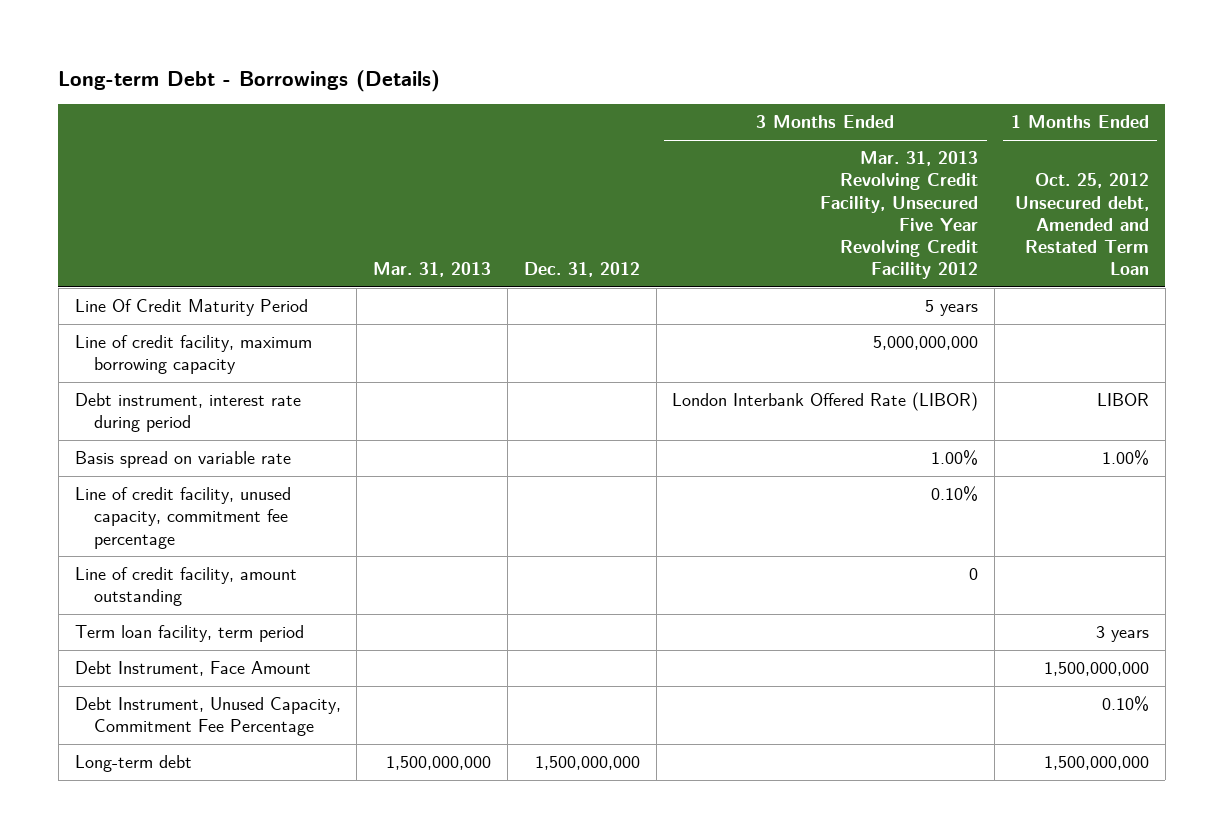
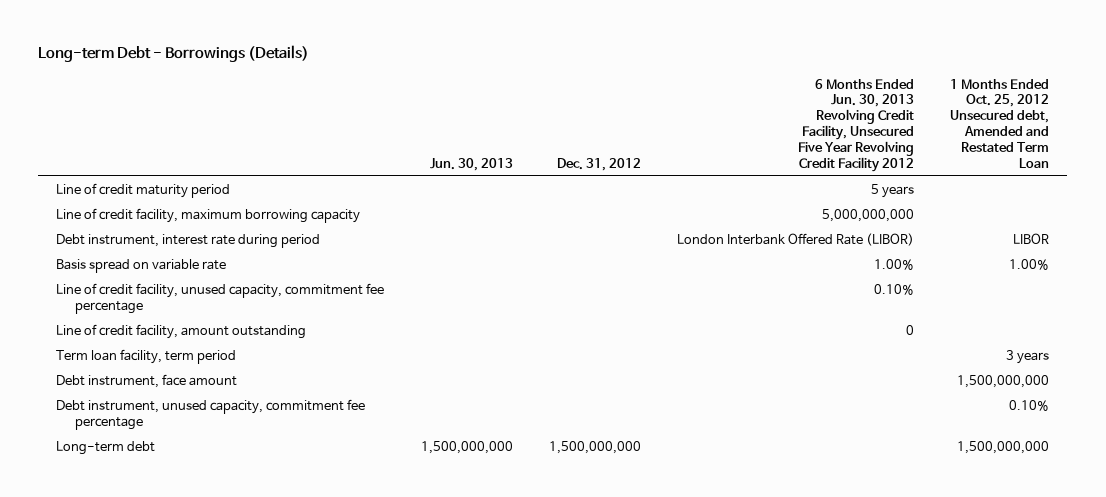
- | Mar. 31, 2013 | Dec. 31, 2012 | 3 Months Ended Mar. 31, 2013 Revolving Credit Facility, Unsecured Five Year Revolving Credit Facility 2012 | 1 Months Ended Oct. 25, 2012 Unsecured debt, Amended and Restated Term Loan
+ | Jun. 30, 2013 | Dec. 31, 2012 | 6 Months Ended Jun. 30, 2013 Revolving Credit Facility, Unsecured Five Year Revolving Credit Facility 2012 | 1 Months Ended Oct. 25, 2012 Unsecured debt, Amended and Restated Term Loan
- Line Of Credit Maturity Period | | | 5 years |
+ Line of credit maturity period | | | 5 years |
- Debt Instrument, Face Amount | | | | 1,500,000,000
- Debt Instrument, Unused Capacity, Commitment Fee Percentage | | | | 0.10%
+ Debt instrument, face amount | | | | 1,500,000,000
+ Debt instrument, unused capacity, commitment fee percentage | | | | 0.10%

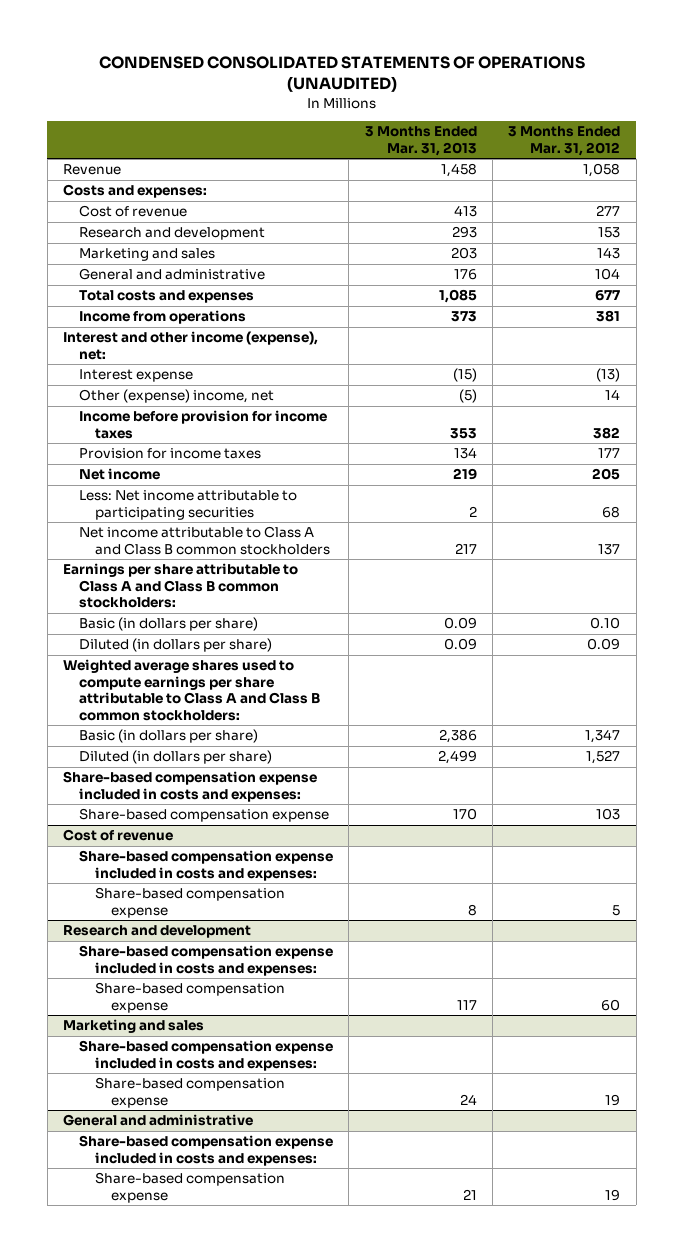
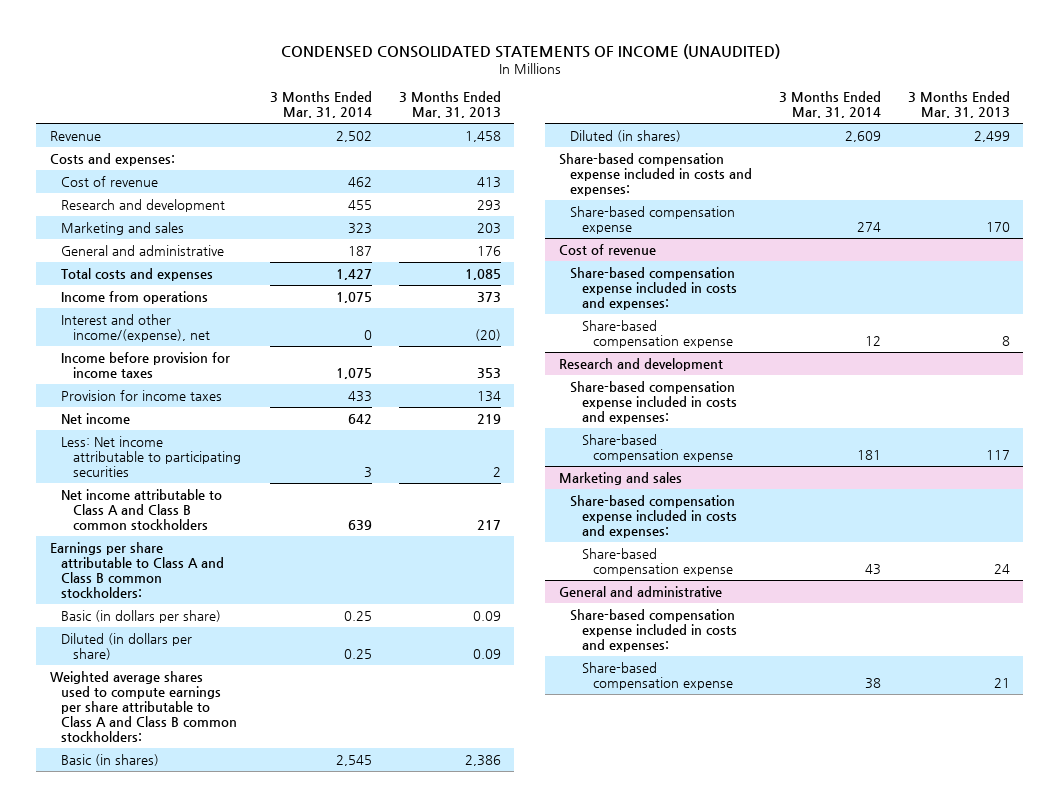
- CONDENSED CONSOLIDATED STATEMENTS OF OPERATIONS (UNAUDITED)
+ CONDENSED CONSOLIDATED STATEMENTS OF INCOME (UNAUDITED)
- | 3 Months Ended Mar. 31, 2013 | 3 Months Ended Mar. 31, 2012
+ | 3 Months Ended Mar. 31, 2014 | 3 Months Ended Mar. 31, 2013
- Interest and other income (expense), net:
- Interest expense | (15) | (13)
- Other (expense) income, net | (5) | 14
+ Interest and other income/(expense), net | 0 | (20)
- Basic (in dollars per share) | 2,386 | 1,347
- Diluted (in dollars per share) | 2,499 | 1,527
+ Basic (in shares) | 2,545 | 2,386
+ Diluted (in shares) | 2,609 | 2,499

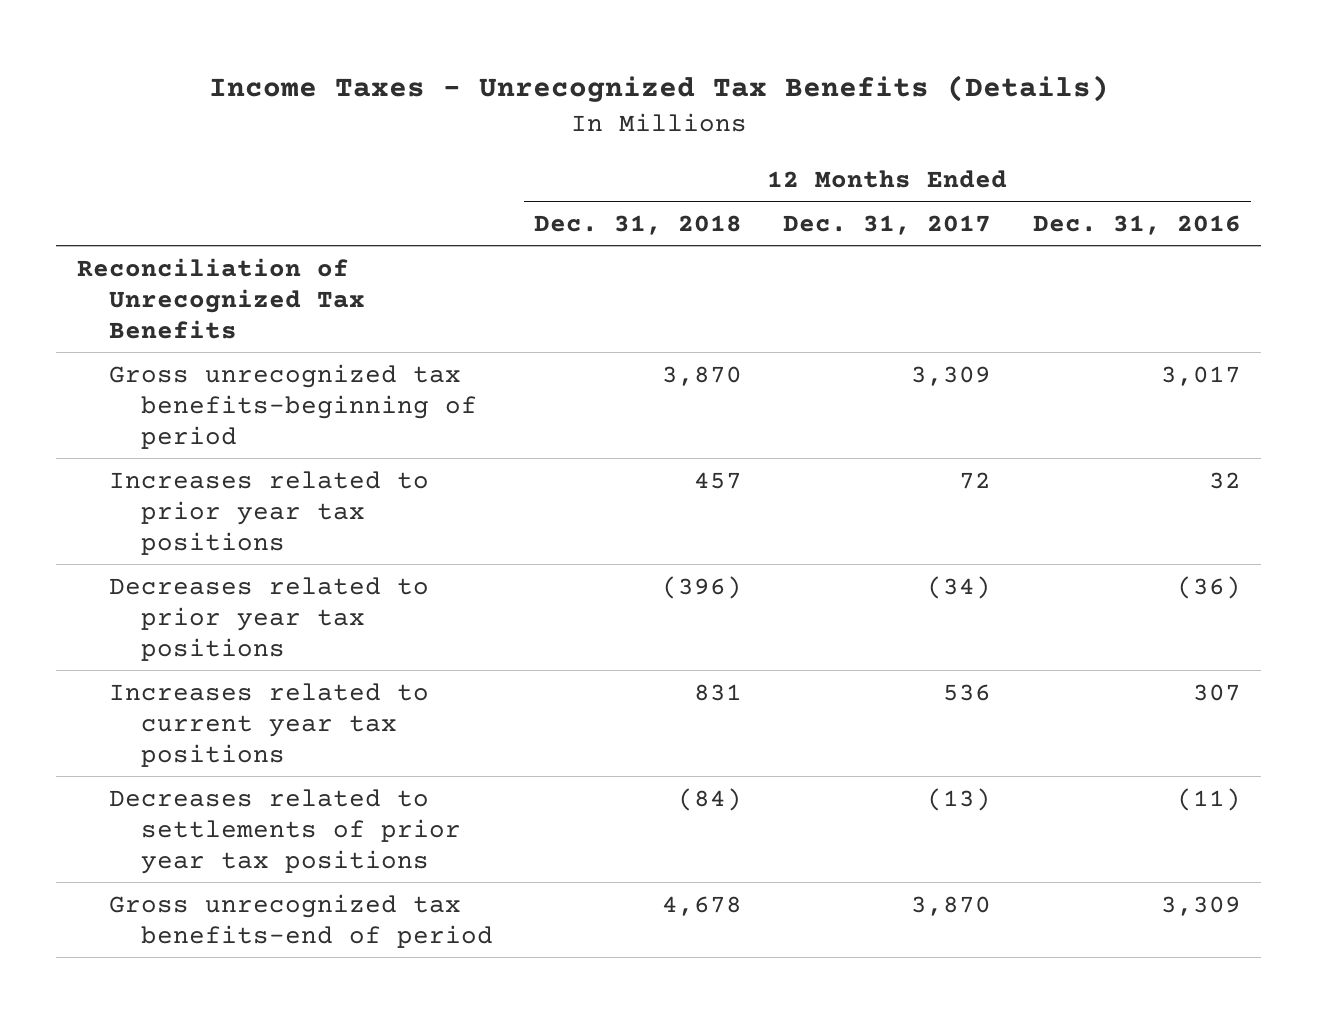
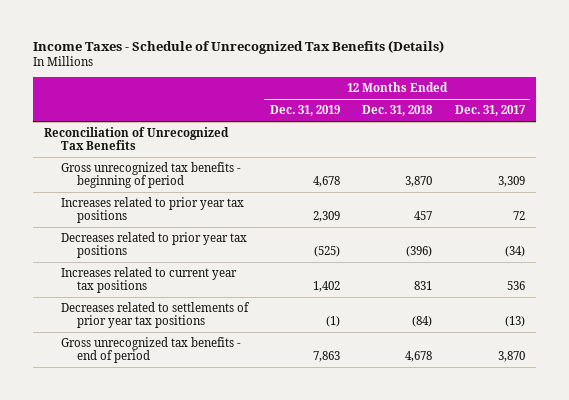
- Income Taxes - Unrecognized Tax Benefits (Details)
+ Income Taxes - Schedule of Unrecognized Tax Benefits (Details)
- | 12 Months Ended Dec. 31, 2018 | 12 Months Ended Dec. 31, 2017 | 12 Months Ended Dec. 31, 2016
+ | 12 Months Ended Dec. 31, 2019 | 12 Months Ended Dec. 31, 2018 | 12 Months Ended Dec. 31, 2017
- Gross unrecognized tax benefits-beginning of period | 3,870 | 3,309 | 3,017
+ Gross unrecognized tax benefits - beginning of period | 4,678 | 3,870 | 3,309
- Gross unrecognized tax benefits-end of period | 4,678 | 3,870 | 3,309
+ Gross unrecognized tax benefits - end of period | 7,863 | 4,678 | 3,870

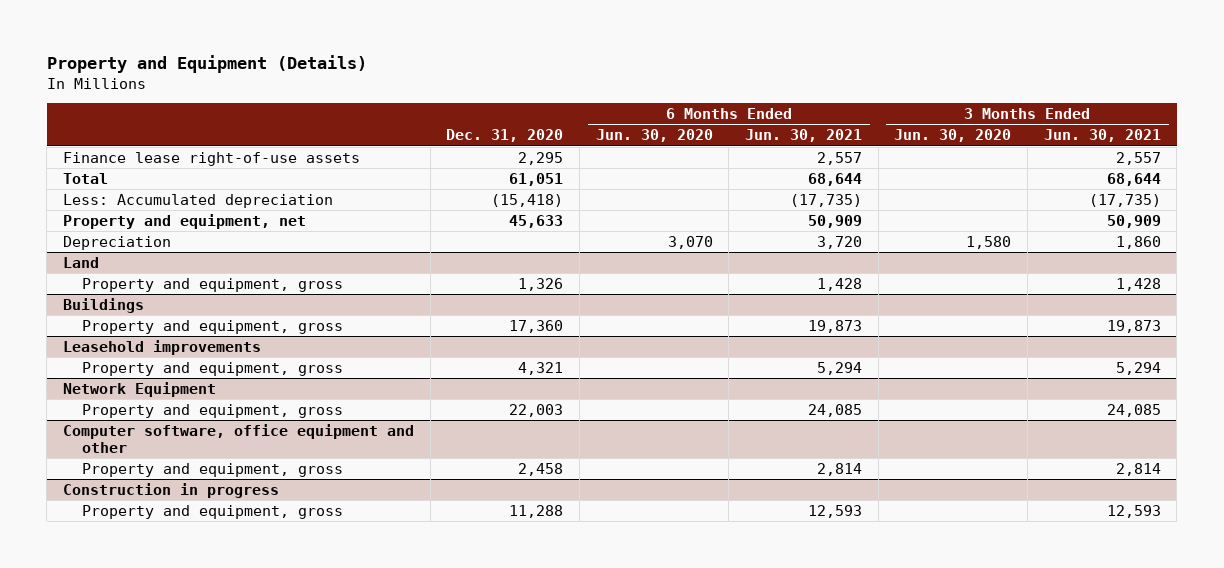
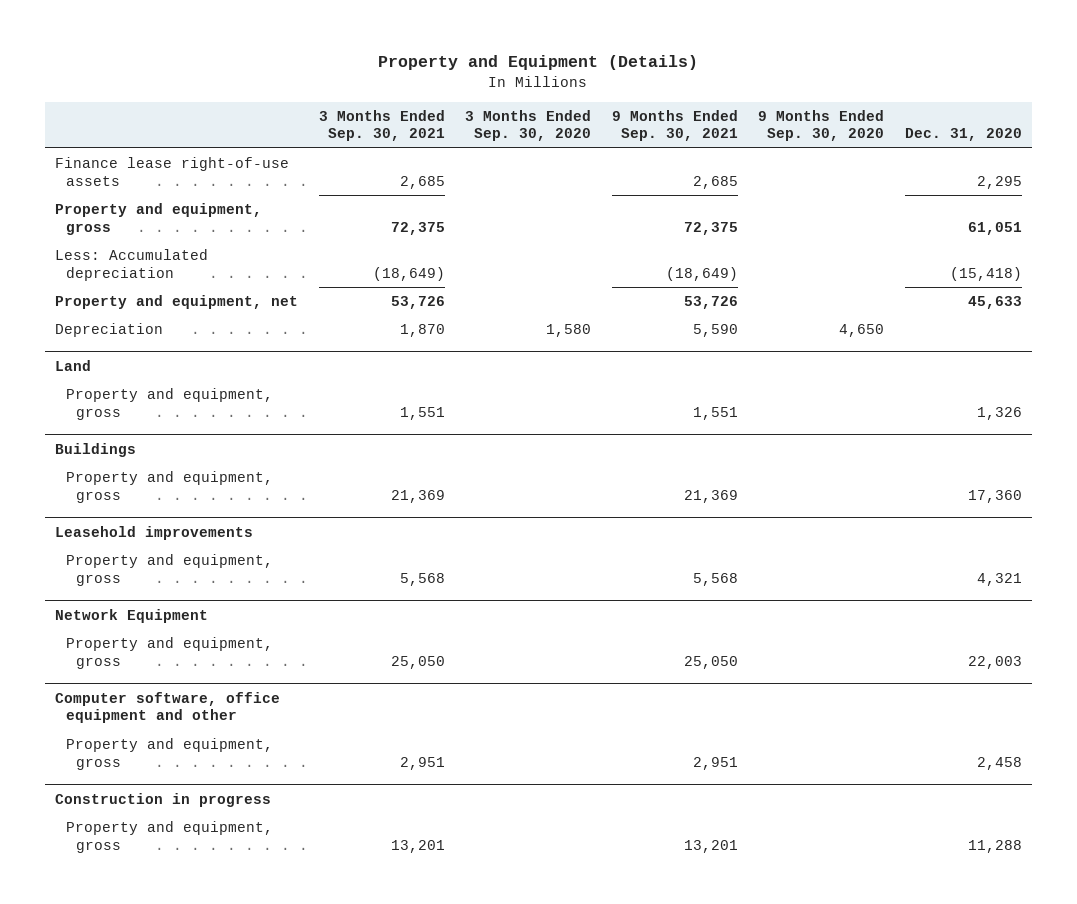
- | Dec. 31, 2020 | 6 Months Ended Jun. 30, 2020 | 6 Months Ended Jun. 30, 2021 | 3 Months Ended Jun. 30, 2020 | 3 Months Ended Jun. 30, 2021
+ | 3 Months Ended Sep. 30, 2021 | 3 Months Ended Sep. 30, 2020 | 9 Months Ended Sep. 30, 2021 | 9 Months Ended Sep. 30, 2020 | Dec. 31, 2020
- Total | 61,051 | | 68,644 | | 68,644
+ Property and equipment, gross | 72,375 | | 72,375 | | 61,051

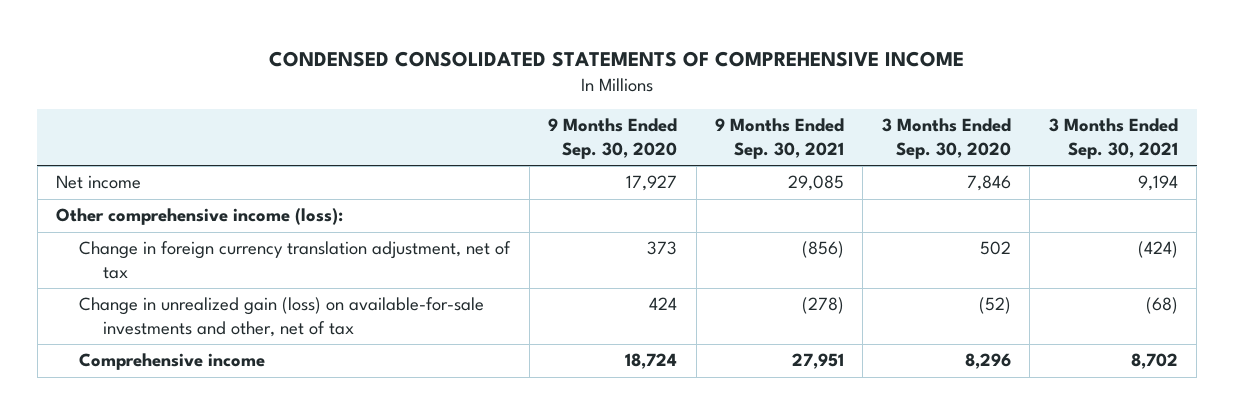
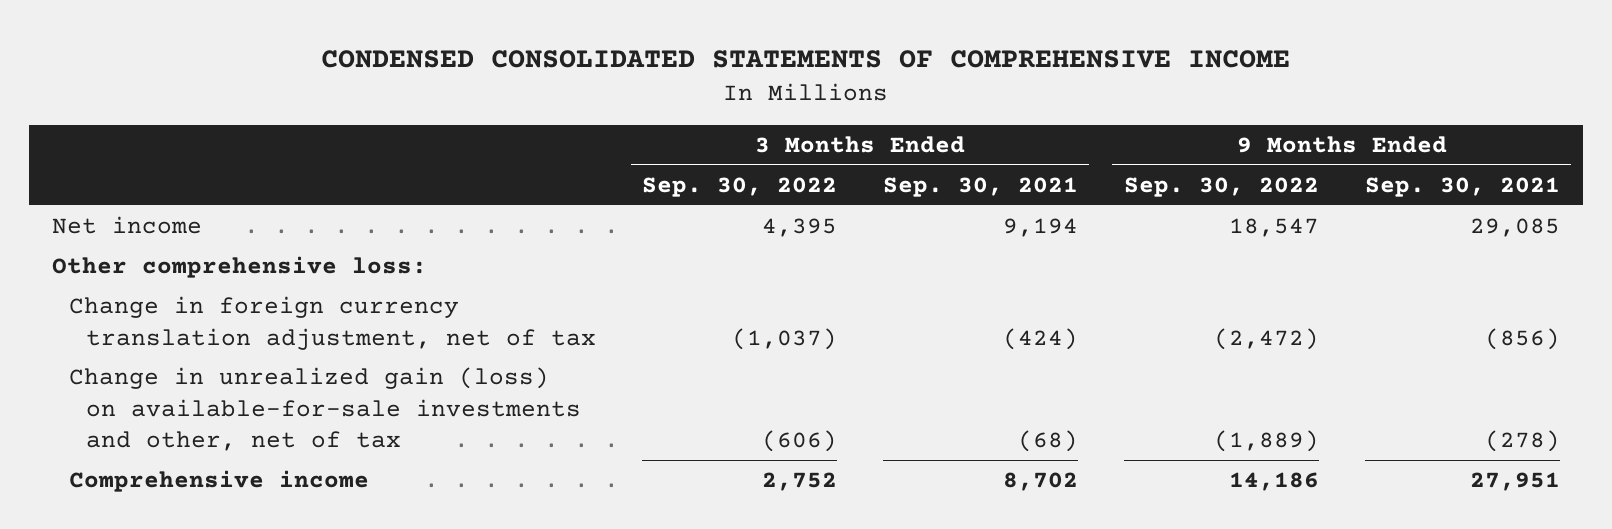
- | 9 Months Ended Sep. 30, 2020 | 9 Months Ended Sep. 30, 2021 | 3 Months Ended Sep. 30, 2020 | 3 Months Ended Sep. 30, 2021
+ | 3 Months Ended Sep. 30, 2022 | 3 Months Ended Sep. 30, 2021 | 9 Months Ended Sep. 30, 2022 | 9 Months Ended Sep. 30, 2021
- Other comprehensive income (loss):
+ Other comprehensive loss:

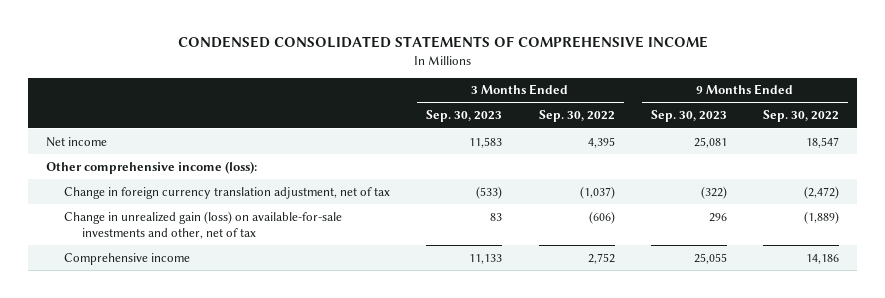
- | 3 Months Ended Sep. 30, 2022 | 3 Months Ended Sep. 30, 2021 | 9 Months Ended Sep. 30, 2022 | 9 Months Ended Sep. 30, 2021
+ | 3 Months Ended Sep. 30, 2023 | 3 Months Ended Sep. 30, 2022 | 9 Months Ended Sep. 30, 2023 | 9 Months Ended Sep. 30, 2022
- Other comprehensive loss:
+ Other comprehensive income (loss):

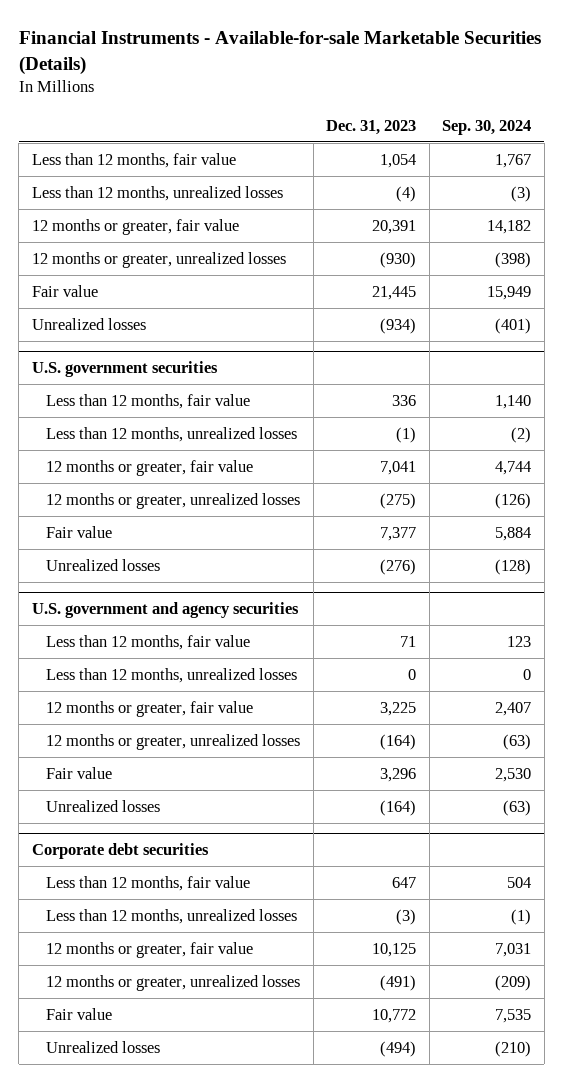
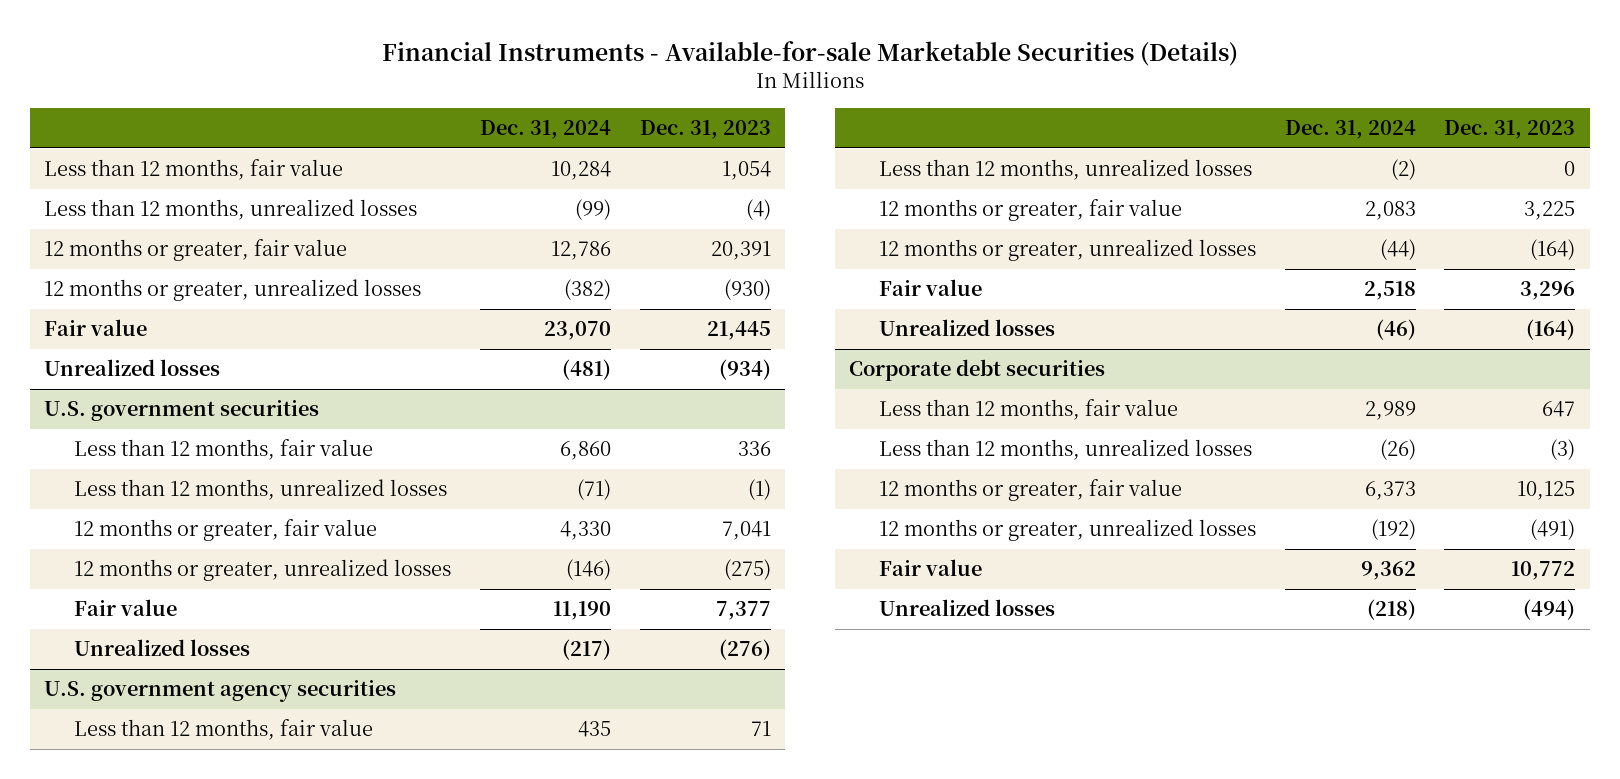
- | Dec. 31, 2023 | Sep. 30, 2024
+ | Dec. 31, 2024 | Dec. 31, 2023
- U.S. government and agency securities
+ U.S. government agency securities

